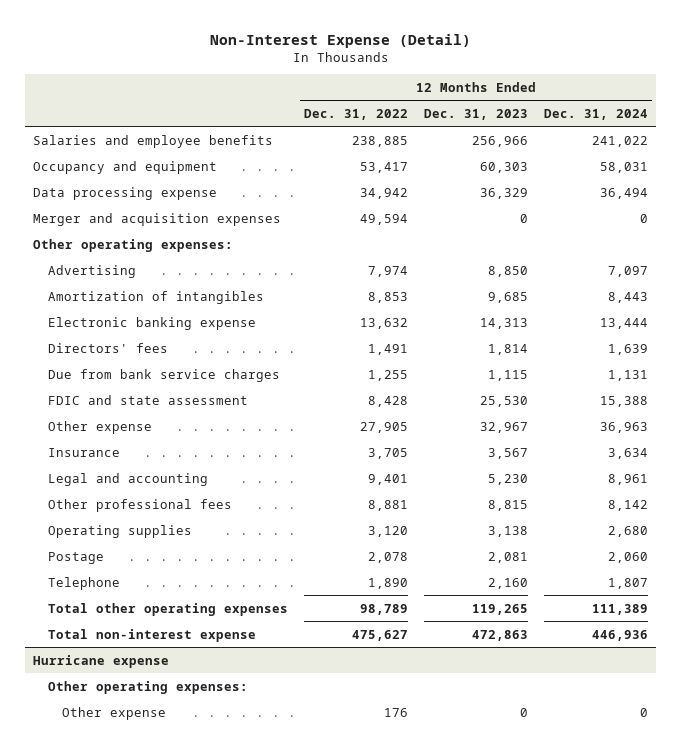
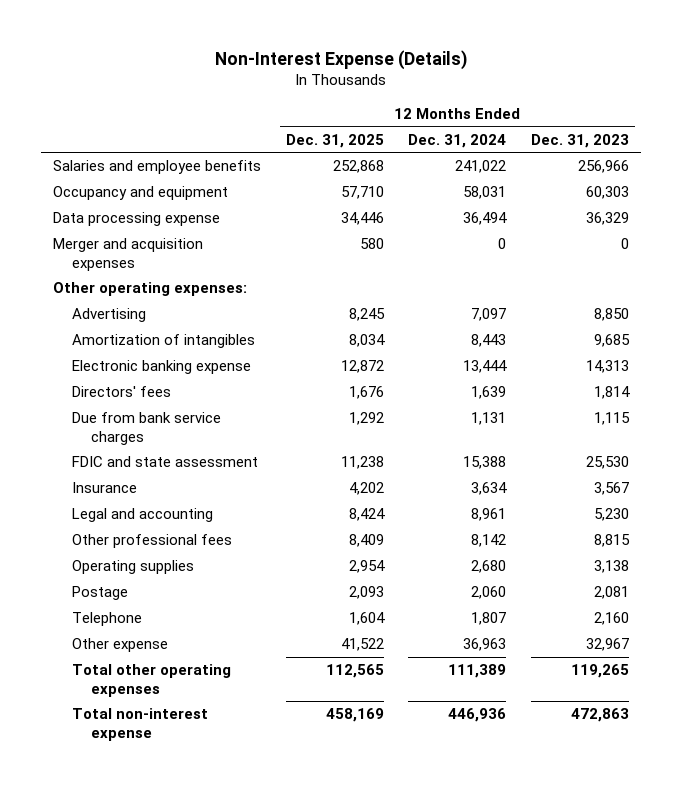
- Non-Interest Expense (Detail)
+ Non-Interest Expense (Details)
- | 12 Months Ended Dec. 31, 2022 | 12 Months Ended Dec. 31, 2023 | 12 Months Ended Dec. 31, 2024
+ | 12 Months Ended Dec. 31, 2025 | 12 Months Ended Dec. 31, 2024 | 12 Months Ended Dec. 31, 2023
moved down: Other expense | 41,522 | 36,963 | 32,967
- Hurricane expense
- Other operating expenses:
- Other expense | 176 | 0 | 0

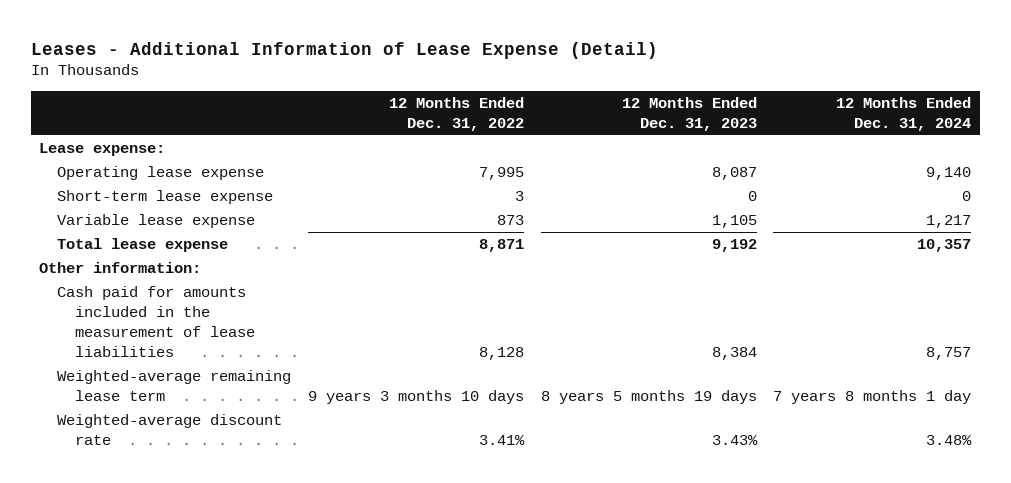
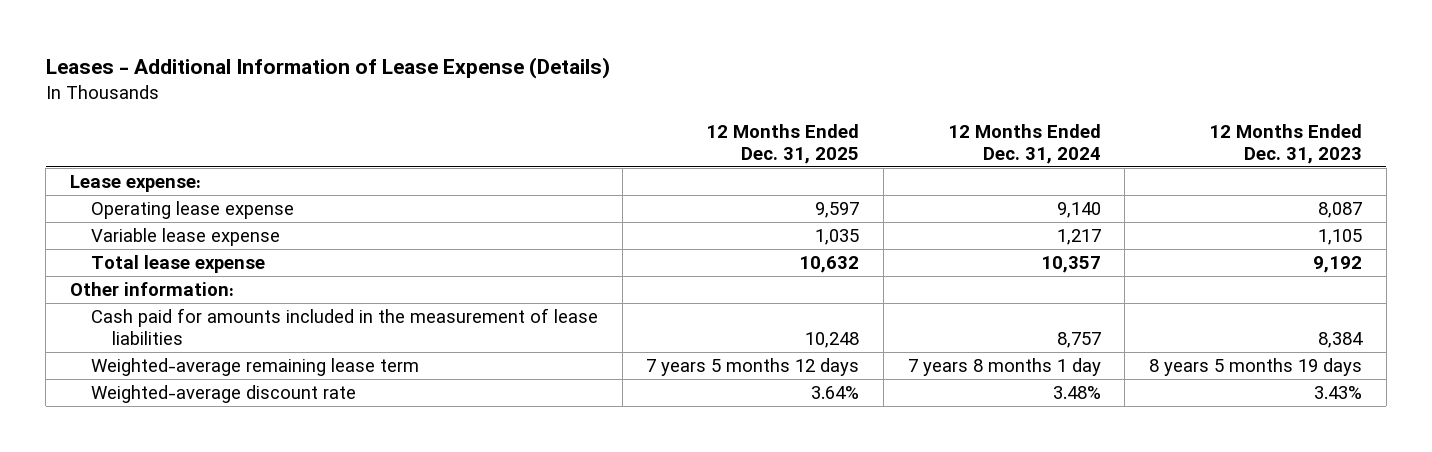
- Leases - Additional Information of Lease Expense (Detail)
+ Leases - Additional Information of Lease Expense (Details)
- | 12 Months Ended Dec. 31, 2022 | 12 Months Ended Dec. 31, 2023 | 12 Months Ended Dec. 31, 2024
+ | 12 Months Ended Dec. 31, 2025 | 12 Months Ended Dec. 31, 2024 | 12 Months Ended Dec. 31, 2023
- Short-term lease expense | 3 | 0 | 0

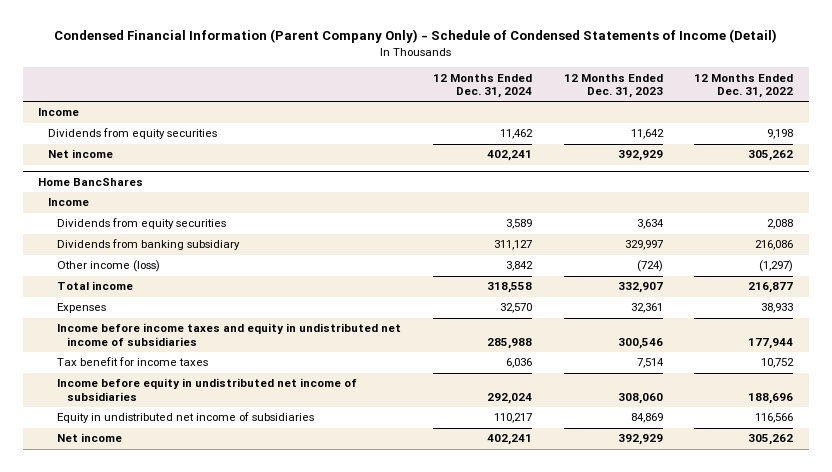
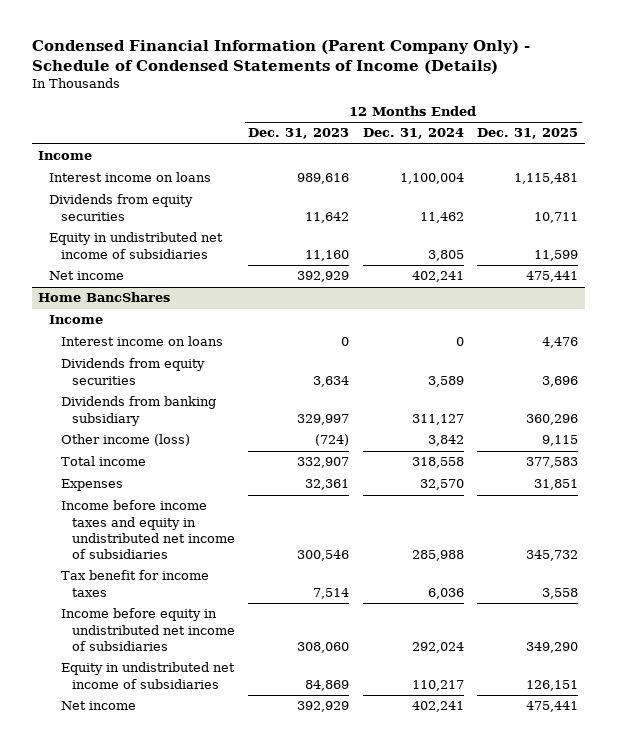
- Condensed Financial Information (Parent Company Only) - Schedule of Condensed Statements of Income (Detail)
+ Condensed Financial Information (Parent Company Only) - Schedule of Condensed Statements of Income (Details)
- | 12 Months Ended Dec. 31, 2024 | 12 Months Ended Dec. 31, 2023 | 12 Months Ended Dec. 31, 2022
+ | 12 Months Ended Dec. 31, 2023 | 12 Months Ended Dec. 31, 2024 | 12 Months Ended Dec. 31, 2025
+ Interest income on loans | 989,616 | 1,100,004 | 1,115,481
+ Equity in undistributed net income of subsidiaries | 11,160 | 3,805 | 11,599
@ Home BancShares
+ Interest income on loans | 0 | 0 | 4,476

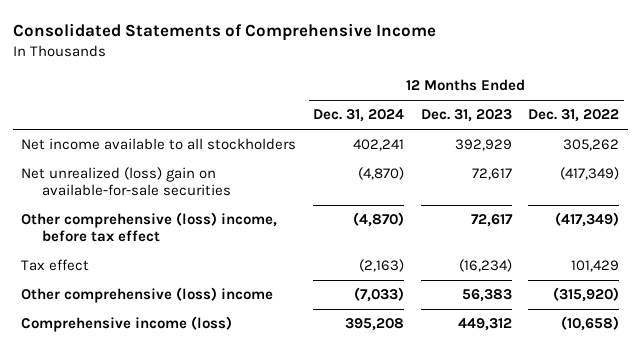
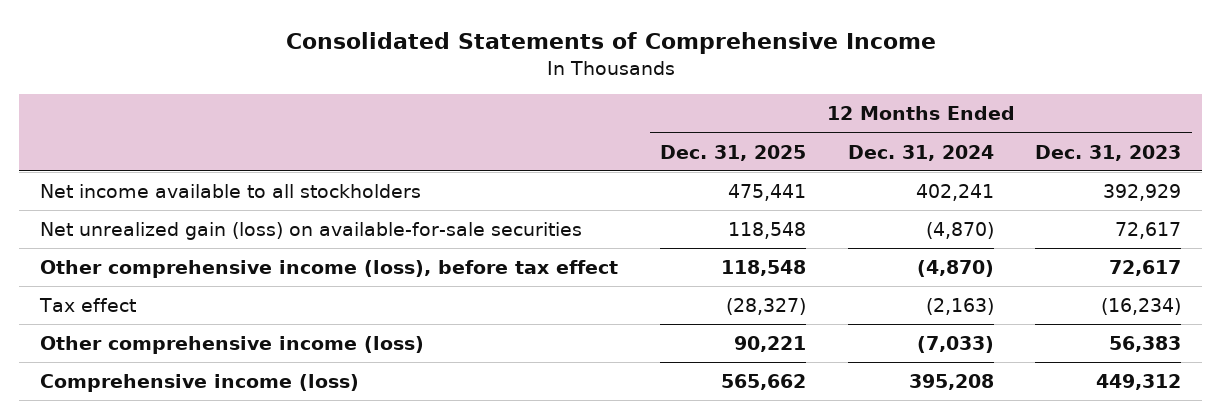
- | 12 Months Ended Dec. 31, 2024 | 12 Months Ended Dec. 31, 2023 | 12 Months Ended Dec. 31, 2022
+ | 12 Months Ended Dec. 31, 2025 | 12 Months Ended Dec. 31, 2024 | 12 Months Ended Dec. 31, 2023
- Net unrealized (loss) gain on available-for-sale securities | (4,870) | 72,617 | (417,349)
- Other comprehensive (loss) income, before tax effect | (4,870) | 72,617 | (417,349)
+ Net unrealized gain (loss) on available-for-sale securities | 118,548 | (4,870) | 72,617
+ Other comprehensive income (loss), before tax effect | 118,548 | (4,870) | 72,617
- Other comprehensive (loss) income | (7,033) | 56,383 | (315,920)
+ Other comprehensive income (loss) | 90,221 | (7,033) | 56,383

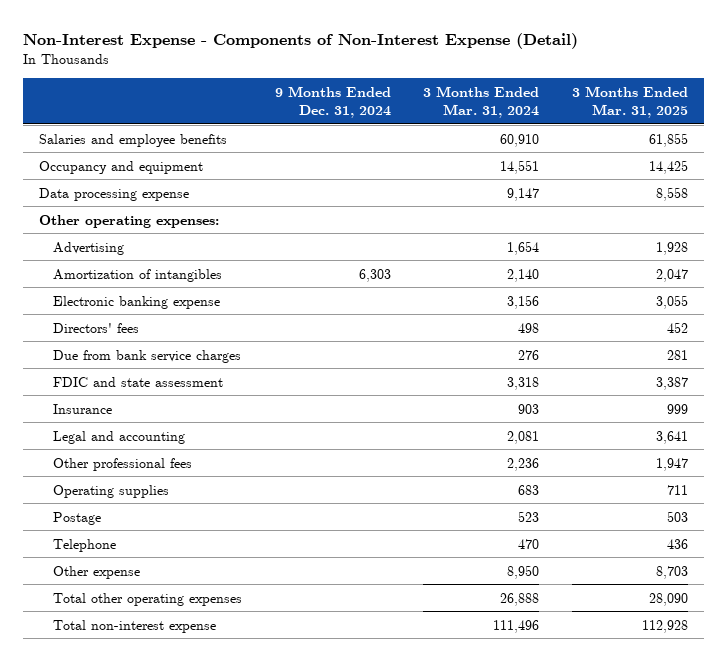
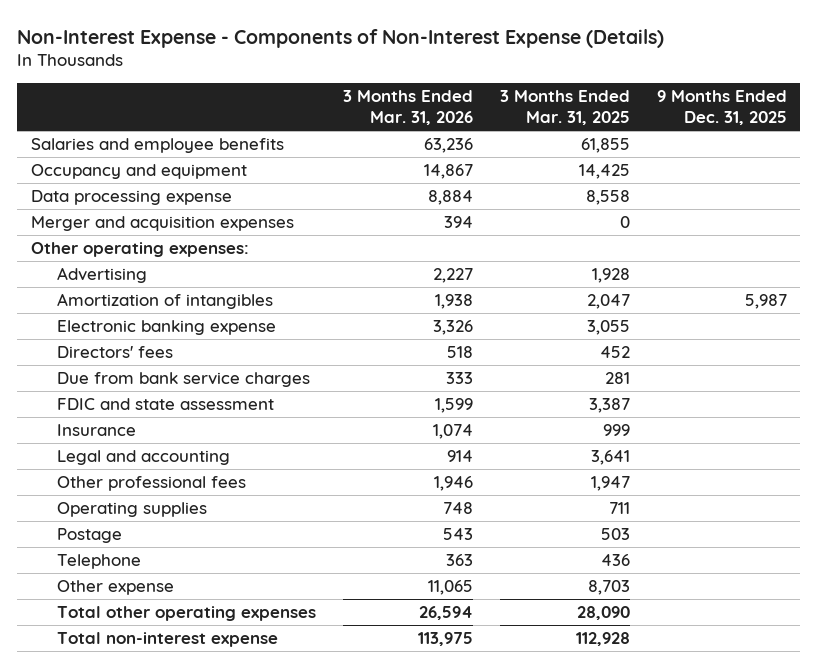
- Non-Interest Expense - Components of Non-Interest Expense (Detail)
+ Non-Interest Expense - Components of Non-Interest Expense (Details)
- | 9 Months Ended Dec. 31, 2024 | 3 Months Ended Mar. 31, 2024 | 3 Months Ended Mar. 31, 2025
+ | 3 Months Ended Mar. 31, 2026 | 3 Months Ended Mar. 31, 2025 | 9 Months Ended Dec. 31, 2025
+ Merger and acquisition expenses | 394 | 0 |

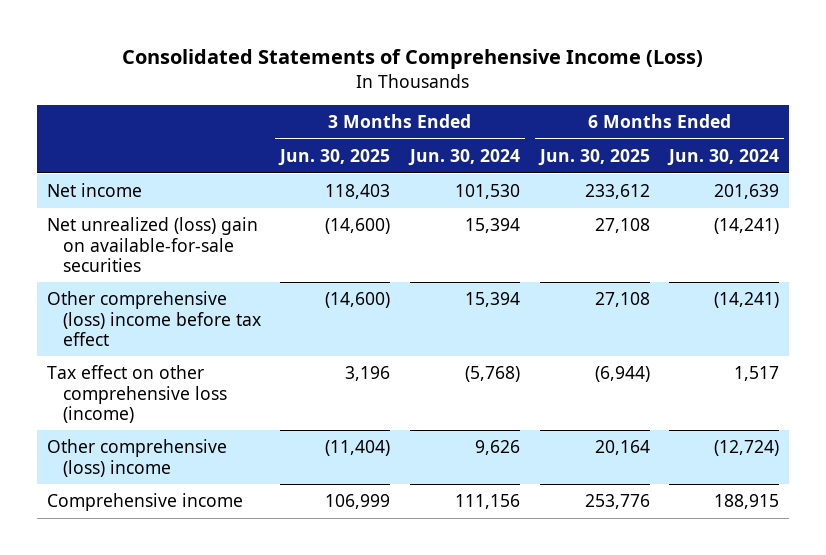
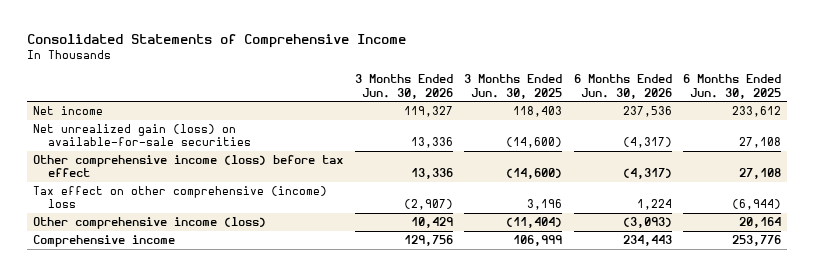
- Consolidated Statements of Comprehensive Income (Loss)
+ Consolidated Statements of Comprehensive Income
- | 3 Months Ended Jun. 30, 2025 | 3 Months Ended Jun. 30, 2024 | 6 Months Ended Jun. 30, 2025 | 6 Months Ended Jun. 30, 2024
+ | 3 Months Ended Jun. 30, 2026 | 3 Months Ended Jun. 30, 2025 | 6 Months Ended Jun. 30, 2026 | 6 Months Ended Jun. 30, 2025
- Net unrealized (loss) gain on available-for-sale securities | (14,600) | 15,394 | 27,108 | (14,241)
- Other comprehensive (loss) income before tax effect | (14,600) | 15,394 | 27,108 | (14,241)
- Tax effect on other comprehensive loss (income) | 3,196 | (5,768) | (6,944) | 1,517
- Other comprehensive (loss) income | (11,404) | 9,626 | 20,164 | (12,724)
+ Net unrealized gain (loss) on available-for-sale securities | 13,336 | (14,600) | (4,317) | 27,108
+ Other comprehensive income (loss) before tax effect | 13,336 | (14,600) | (4,317) | 27,108
+ Tax effect on other comprehensive (income) loss | (2,907) | 3,196 | 1,224 | (6,944)
+ Other comprehensive income (loss) | 10,429 | (11,404) | (3,093) | 20,164

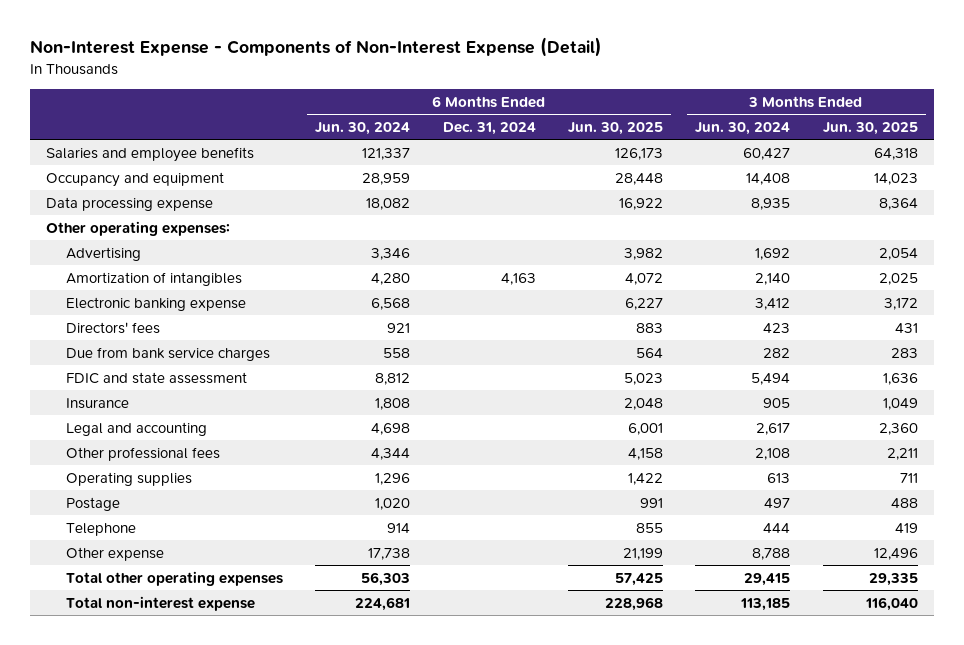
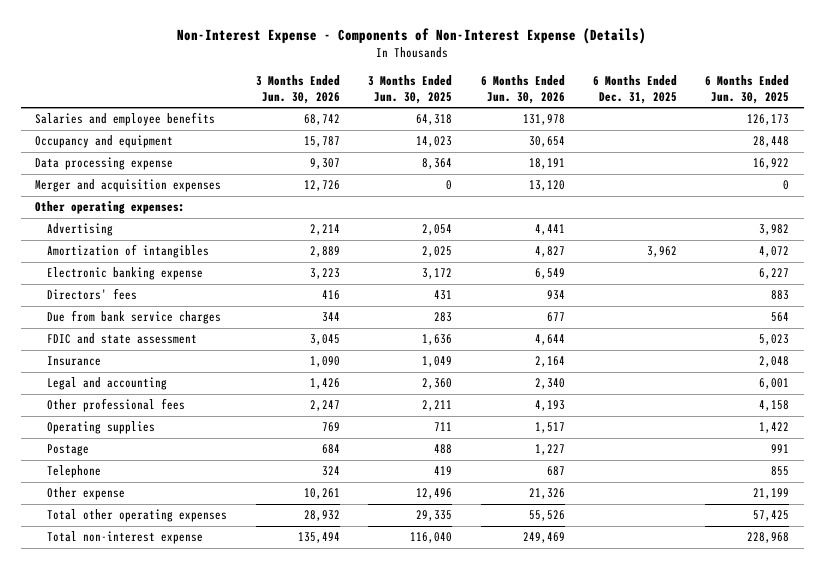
- Non-Interest Expense - Components of Non-Interest Expense (Detail)
+ Non-Interest Expense - Components of Non-Interest Expense (Details)
- | 6 Months Ended Jun. 30, 2024 | 6 Months Ended Dec. 31, 2024 | 6 Months Ended Jun. 30, 2025 | 3 Months Ended Jun. 30, 2024 | 3 Months Ended Jun. 30, 2025
+ | 3 Months Ended Jun. 30, 2026 | 3 Months Ended Jun. 30, 2025 | 6 Months Ended Jun. 30, 2026 | 6 Months Ended Dec. 31, 2025 | 6 Months Ended Jun. 30, 2025
+ Merger and acquisition expenses | 12,726 | 0 | 13,120 | | 0

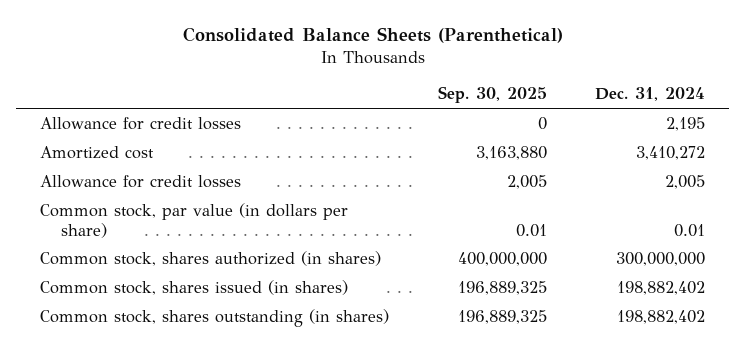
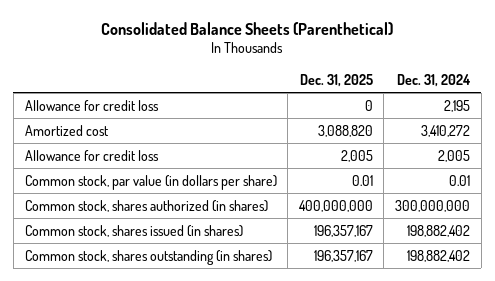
- | Sep. 30, 2025 | Dec. 31, 2024
+ | Dec. 31, 2025 | Dec. 31, 2024
- Allowance for credit losses | 0 | 2,195
+ Allowance for credit loss | 0 | 2,195
- Allowance for credit losses | 2,005 | 2,005
+ Allowance for credit loss | 2,005 | 2,005

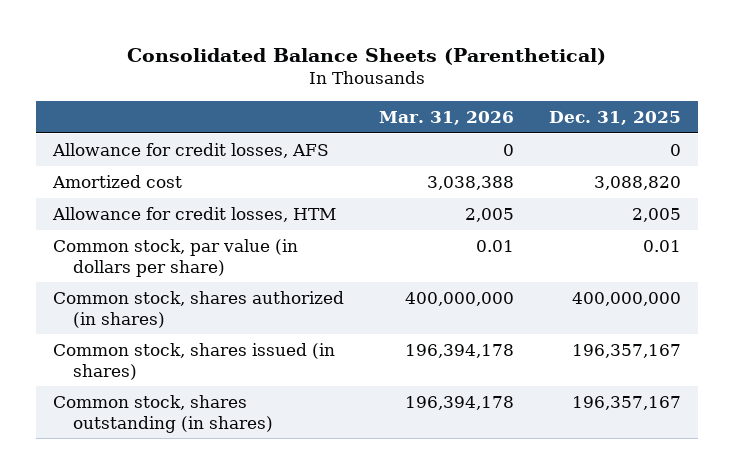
- | Dec. 31, 2025 | Dec. 31, 2024
+ | Mar. 31, 2026 | Dec. 31, 2025
- Allowance for credit loss | 0 | 2,195
+ Allowance for credit losses, AFS | 0 | 0
- Allowance for credit loss | 2,005 | 2,005
+ Allowance for credit losses, HTM | 2,005 | 2,005

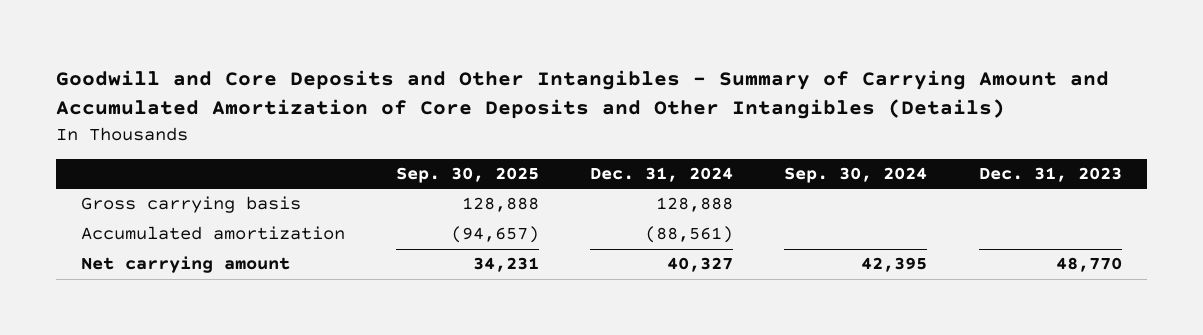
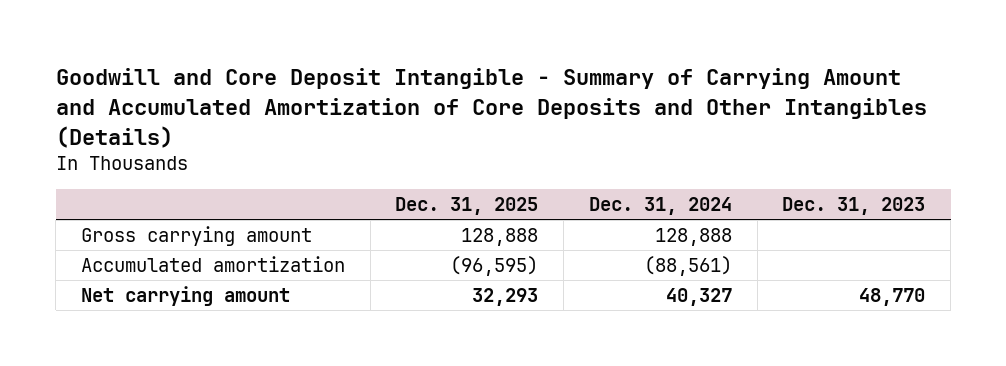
- Goodwill and Core Deposits and Other Intangibles - Summary of Carrying Amount and Accumulated Amortization of Core Deposits and Other Intangibles (Details)
+ Goodwill and Core Deposit Intangible - Summary of Carrying Amount and Accumulated Amortization of Core Deposits and Other Intangibles (Details)
- | Sep. 30, 2025 | Dec. 31, 2024 | Sep. 30, 2024 | Dec. 31, 2023
+ | Dec. 31, 2025 | Dec. 31, 2024 | Dec. 31, 2023
- Gross carrying basis | 128,888 | 128,888 | |
+ Gross carrying amount | 128,888 | 128,888 |

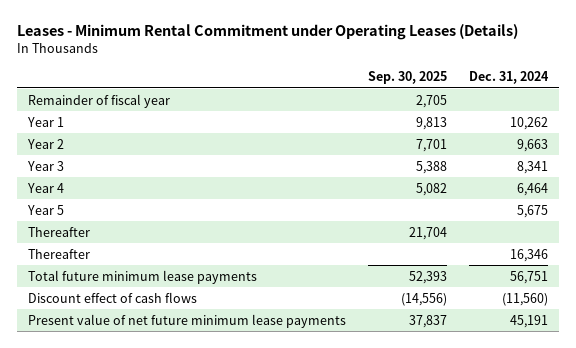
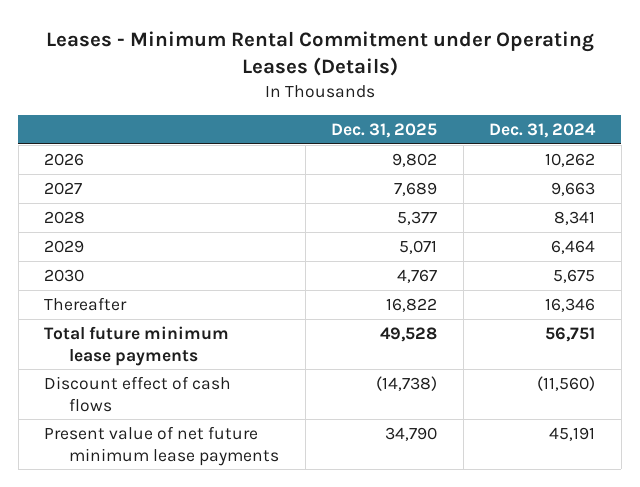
- | Sep. 30, 2025 | Dec. 31, 2024
+ | Dec. 31, 2025 | Dec. 31, 2024
- Remainder of fiscal year | 2,705 |
- Year 1 | 9,813 | 10,262
- Year 2 | 7,701 | 9,663
- Year 3 | 5,388 | 8,341
- Year 4 | 5,082 | 6,464
- Year 5 | | 5,675
- Thereafter | 21,704 |
+ 2026 | 9,802 | 10,262
+ 2027 | 7,689 | 9,663
+ 2028 | 5,377 | 8,341
+ 2029 | 5,071 | 6,464
+ 2030 | 4,767 | 5,675

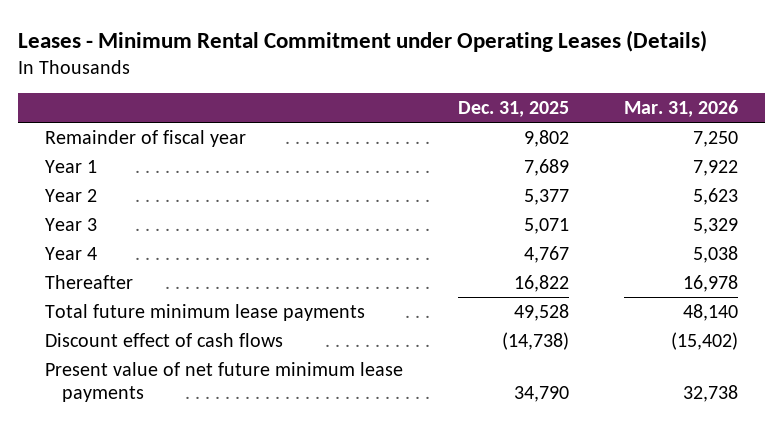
- | Dec. 31, 2025 | Dec. 31, 2024
+ | Dec. 31, 2025 | Mar. 31, 2026
- 2026 | 9,802 | 10,262
- 2027 | 7,689 | 9,663
- 2028 | 5,377 | 8,341
- 2029 | 5,071 | 6,464
- 2030 | 4,767 | 5,675
+ Remainder of fiscal year | 9,802 | 7,250
+ Year 1 | 7,689 | 7,922
+ Year 2 | 5,377 | 5,623
+ Year 3 | 5,071 | 5,329
+ Year 4 | 4,767 | 5,038

